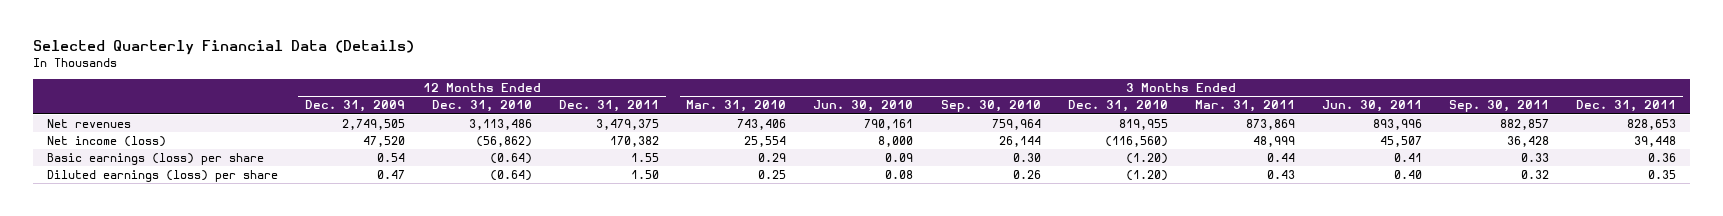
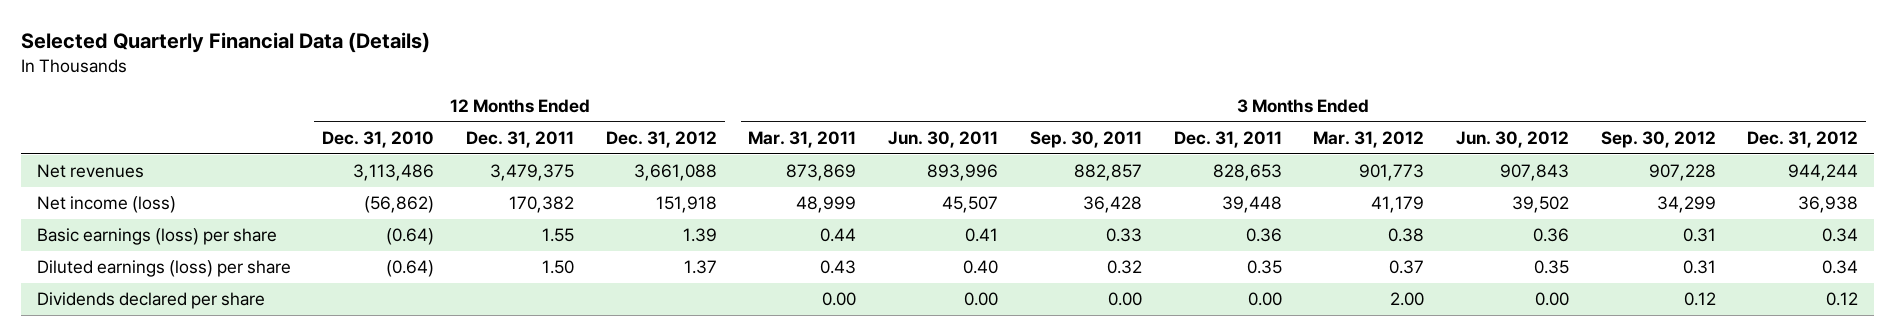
- | 12 Months Ended Dec. 31, 2009 | 12 Months Ended Dec. 31, 2010 | 12 Months Ended Dec. 31, 2011 | 3 Months Ended Mar. 31, 2010 | 3 Months Ended Jun. 30, 2010 | 3 Months Ended Sep. 30, 2010 | 3 Months Ended Dec. 31, 2010 | 3 Months Ended Mar. 31, 2011 | 3 Months Ended Jun. 30, 2011 | 3 Months Ended Sep. 30, 2011 | 3 Months Ended Dec. 31, 2011
+ | 12 Months Ended Dec. 31, 2010 | 12 Months Ended Dec. 31, 2011 | 12 Months Ended Dec. 31, 2012 | 3 Months Ended Mar. 31, 2011 | 3 Months Ended Jun. 30, 2011 | 3 Months Ended Sep. 30, 2011 | 3 Months Ended Dec. 31, 2011 | 3 Months Ended Mar. 31, 2012 | 3 Months Ended Jun. 30, 2012 | 3 Months Ended Sep. 30, 2012 | 3 Months Ended Dec. 31, 2012
+ Dividends declared per share | | | | 0.00 | 0.00 | 0.00 | 0.00 | 2.00 | 0.00 | 0.12 | 0.12

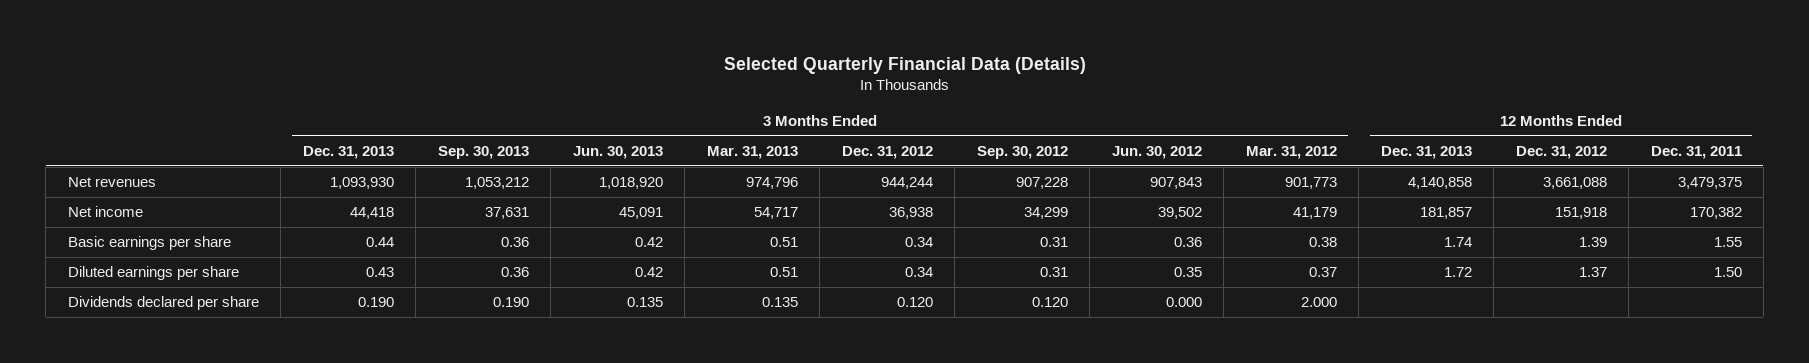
- | 12 Months Ended Dec. 31, 2010 | 12 Months Ended Dec. 31, 2011 | 12 Months Ended Dec. 31, 2012 | 3 Months Ended Mar. 31, 2011 | 3 Months Ended Jun. 30, 2011 | 3 Months Ended Sep. 30, 2011 | 3 Months Ended Dec. 31, 2011 | 3 Months Ended Mar. 31, 2012 | 3 Months Ended Jun. 30, 2012 | 3 Months Ended Sep. 30, 2012 | 3 Months Ended Dec. 31, 2012
+ | 3 Months Ended Dec. 31, 2013 | 3 Months Ended Sep. 30, 2013 | 3 Months Ended Jun. 30, 2013 | 3 Months Ended Mar. 31, 2013 | 3 Months Ended Dec. 31, 2012 | 3 Months Ended Sep. 30, 2012 | 3 Months Ended Jun. 30, 2012 | 3 Months Ended Mar. 31, 2012 | 12 Months Ended Dec. 31, 2013 | 12 Months Ended Dec. 31, 2012 | 12 Months Ended Dec. 31, 2011
- Net income (loss) | (56,862) | 170,382 | 151,918 | 48,999 | 45,507 | 36,428 | 39,448 | 41,179 | 39,502 | 34,299 | 36,938
- Basic earnings (loss) per share | (0.64) | 1.55 | 1.39 | 0.44 | 0.41 | 0.33 | 0.36 | 0.38 | 0.36 | 0.31 | 0.34
- Diluted earnings (loss) per share | (0.64) | 1.50 | 1.37 | 0.43 | 0.40 | 0.32 | 0.35 | 0.37 | 0.35 | 0.31 | 0.34
- Dividends declared per share | | | | 0.00 | 0.00 | 0.00 | 0.00 | 2.00 | 0.00 | 0.12 | 0.12
+ Net income | 44,418 | 37,631 | 45,091 | 54,717 | 36,938 | 34,299 | 39,502 | 41,179 | 181,857 | 151,918 | 170,382
+ Basic earnings per share | 0.44 | 0.36 | 0.42 | 0.51 | 0.34 | 0.31 | 0.36 | 0.38 | 1.74 | 1.39 | 1.55
+ Diluted earnings per share | 0.43 | 0.36 | 0.42 | 0.51 | 0.34 | 0.31 | 0.35 | 0.37 | 1.72 | 1.37 | 1.50
+ Dividends declared per share | 0.190 | 0.190 | 0.135 | 0.135 | 0.120 | 0.120 | 0.000 | 2.000 | | |

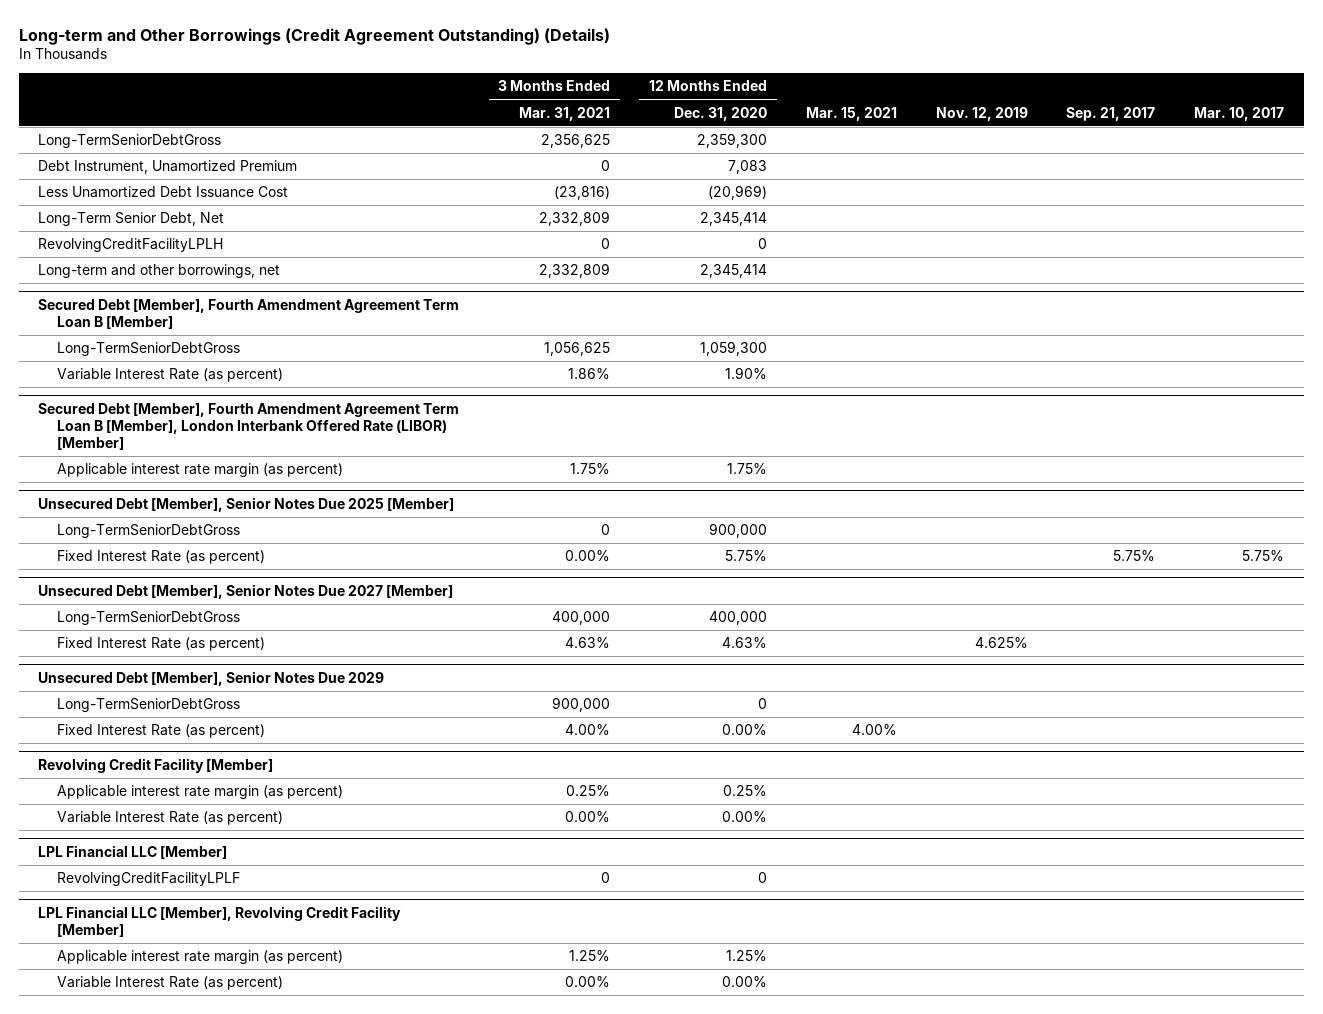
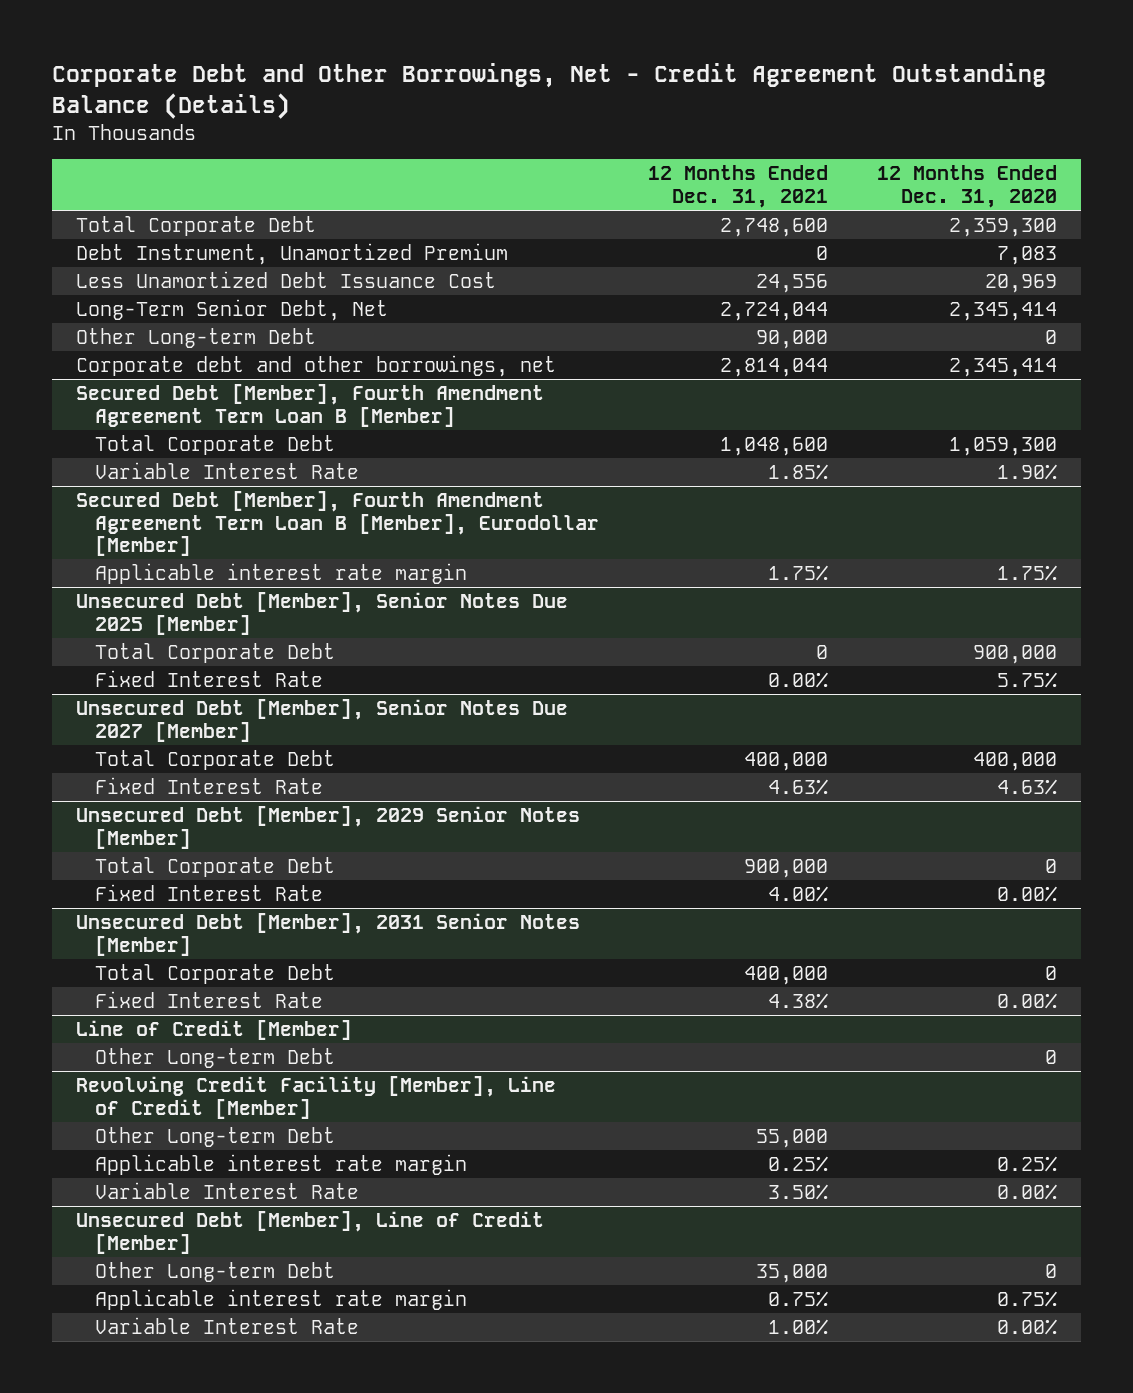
- Long-term and Other Borrowings (Credit Agreement Outstanding) (Details)
+ Corporate Debt and Other Borrowings, Net - Credit Agreement Outstanding Balance (Details)
- | 3 Months Ended Mar. 31, 2021 | 12 Months Ended Dec. 31, 2020 | Mar. 15, 2021 | Nov. 12, 2019 | Sep. 21, 2017 | Mar. 10, 2017
+ | 12 Months Ended Dec. 31, 2021 | 12 Months Ended Dec. 31, 2020
- Long-TermSeniorDebtGross | 2,356,625 | 2,359,300 | | | |
+ Total Corporate Debt | 2,748,600 | 2,359,300
- Less Unamortized Debt Issuance Cost | (23,816) | (20,969) | | | |
+ Less Unamortized Debt Issuance Cost | 24,556 | 20,969
- RevolvingCreditFacilityLPLH | 0 | 0 | | | |
- Long-term and other borrowings, net | 2,332,809 | 2,345,414 | | | |
+ Other Long-term Debt | 90,000 | 0
+ Corporate debt and other borrowings, net | 2,814,044 | 2,345,414
@ Secured Debt [Member], Fourth Amendment Agreement Term Loan B [Member]
- Long-TermSeniorDebtGross | 1,056,625 | 1,059,300 | | | |
- Variable Interest Rate (as percent) | 1.86% | 1.90% | | | |
- Secured Debt [Member], Fourth Amendment Agreement Term Loan B [Member], London Interbank Offered Rate (LIBOR) [Member]
- Applicable interest rate margin (as percent) | 1.75% | 1.75% | | | |
@ Secured Debt [Member], Fourth Amendment Agreement Term Loan B [Member]
+ Total Corporate Debt | 1,048,600 | 1,059,300
+ Variable Interest Rate | 1.85% | 1.90%
+ Secured Debt [Member], Fourth Amendment Agreement Term Loan B [Member], Eurodollar [Member]
+ Applicable interest rate margin | 1.75% | 1.75%
@ Unsecured Debt [Member], Senior Notes Due 2025 [Member]
- Long-TermSeniorDebtGross | 0 | 900,000 | | | |
- Fixed Interest Rate (as percent) | 0.00% | 5.75% | | | 5.75% | 5.75%
+ Total Corporate Debt | 0 | 900,000
+ Fixed Interest Rate | 0.00% | 5.75%
@ Unsecured Debt [Member], Senior Notes Due 2027 [Member]
- Long-TermSeniorDebtGross | 400,000 | 400,000 | | | |
- Fixed Interest Rate (as percent) | 4.63% | 4.63% | | 4.625% | |
- Unsecured Debt [Member], Senior Notes Due 2029
- Long-TermSeniorDebtGross | 900,000 | 0 | | | |
- Fixed Interest Rate (as percent) | 4.00% | 0.00% | 4.00% | | |
- Revolving Credit Facility [Member]
- Applicable interest rate margin (as percent) | 0.25% | 0.25% | | | |
- Variable Interest Rate (as percent) | 0.00% | 0.00% | | | |
- LPL Financial LLC [Member]
- RevolvingCreditFacilityLPLF | 0 | 0 | | | |
- LPL Financial LLC [Member], Revolving Credit Facility [Member]
- Applicable interest rate margin (as percent) | 1.25% | 1.25% | | | |
- Variable Interest Rate (as percent) | 0.00% | 0.00% | | | |
@ Unsecured Debt [Member], Senior Notes Due 2027 [Member]
+ Total Corporate Debt | 400,000 | 400,000
+ Fixed Interest Rate | 4.63% | 4.63%
+ Unsecured Debt [Member], 2029 Senior Notes [Member]
+ Total Corporate Debt | 900,000 | 0
+ Fixed Interest Rate | 4.00% | 0.00%
+ Unsecured Debt [Member], 2031 Senior Notes [Member]
+ Total Corporate Debt | 400,000 | 0
+ Fixed Interest Rate | 4.38% | 0.00%
+ Line of Credit [Member]
+ Other Long-term Debt | | 0
+ Revolving Credit Facility [Member], Line of Credit [Member]
+ Other Long-term Debt | 55,000 |
+ Applicable interest rate margin | 0.25% | 0.25%
+ Variable Interest Rate | 3.50% | 0.00%
+ Unsecured Debt [Member], Line of Credit [Member]
+ Other Long-term Debt | 35,000 | 0
+ Applicable interest rate margin | 0.75% | 0.75%
+ Variable Interest Rate | 1.00% | 0.00%

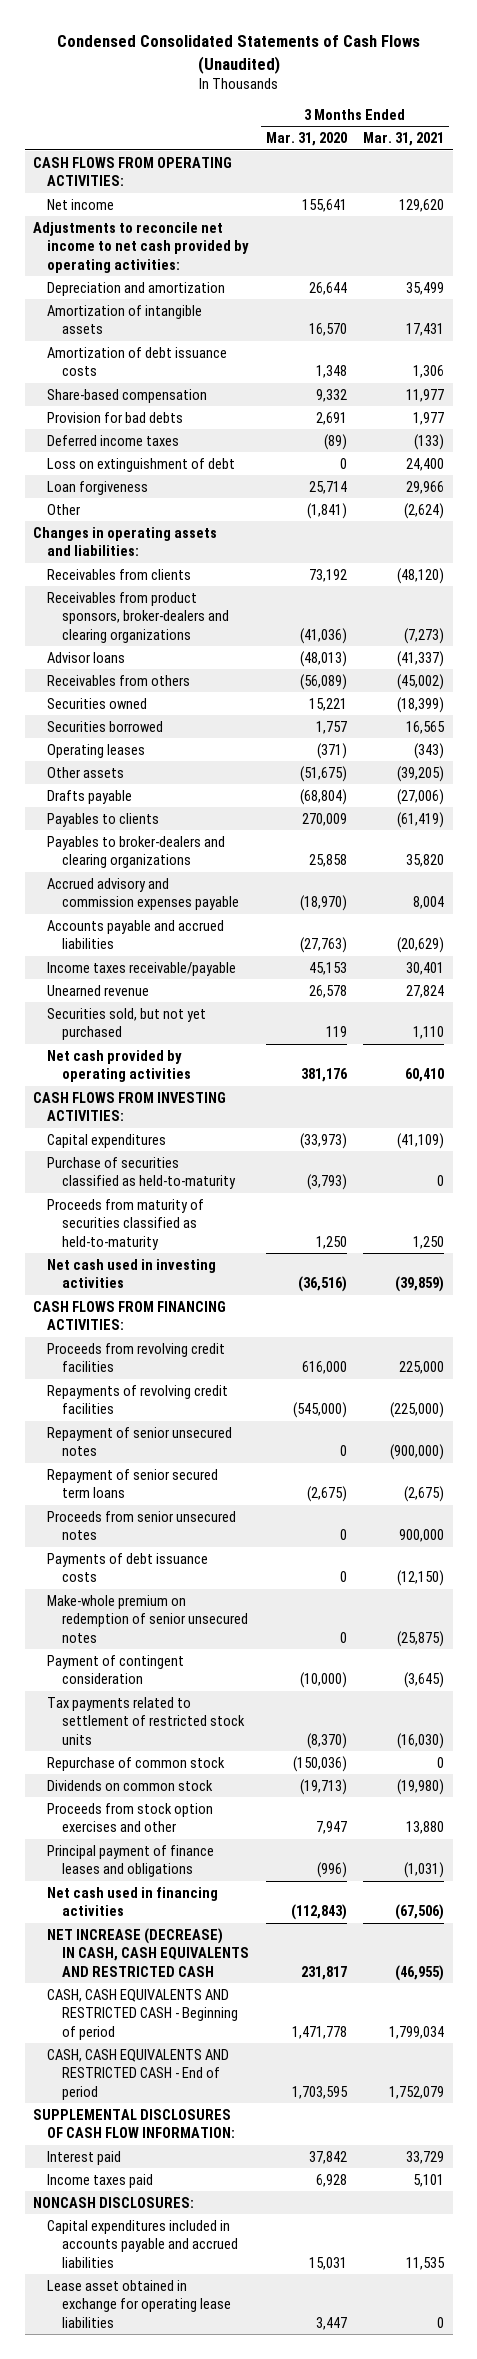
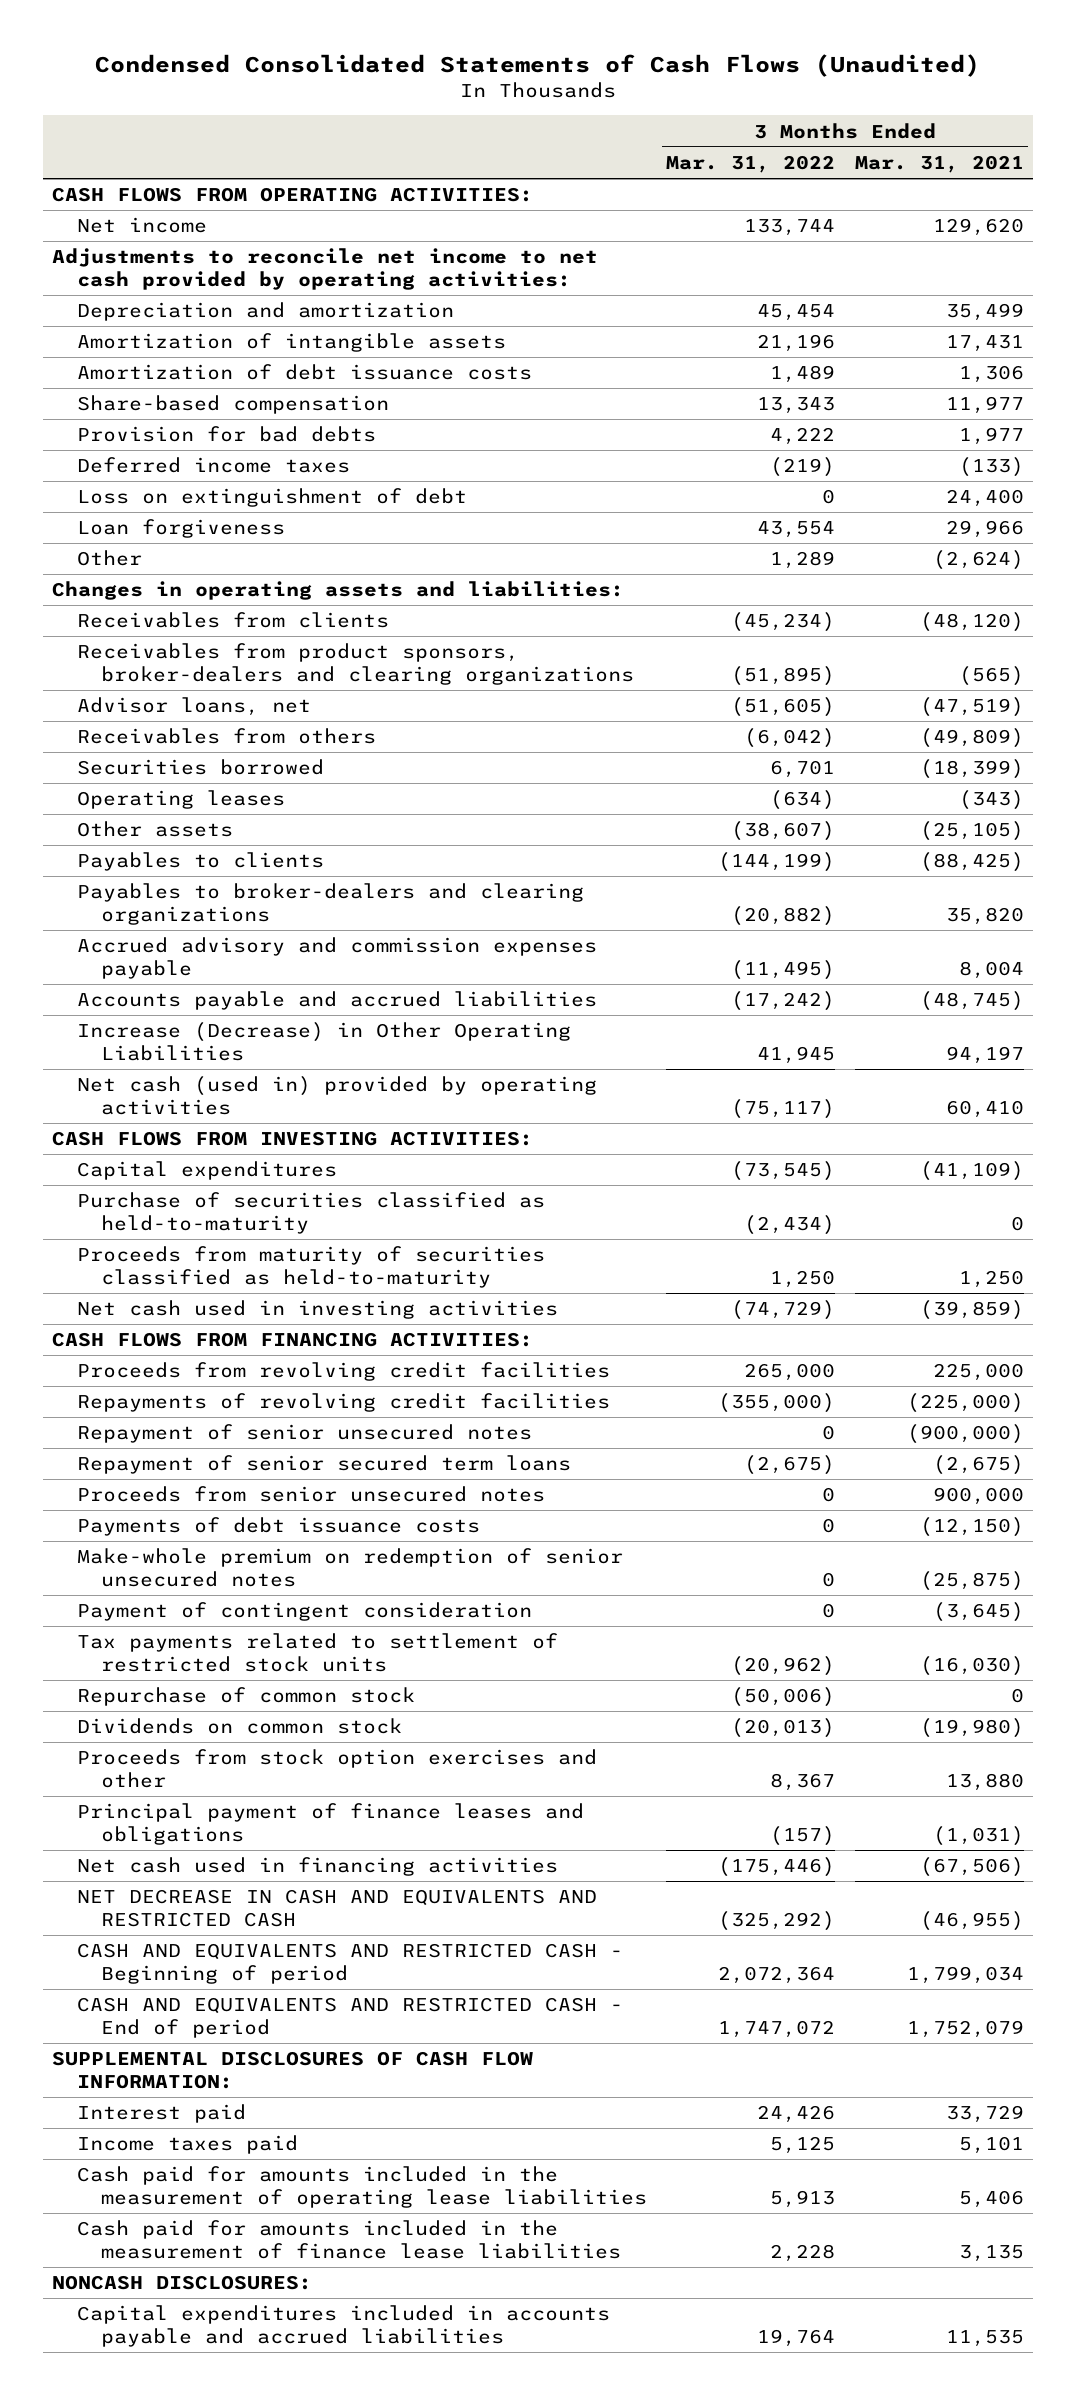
- | 3 Months Ended Mar. 31, 2020 | 3 Months Ended Mar. 31, 2021
+ | 3 Months Ended Mar. 31, 2022 | 3 Months Ended Mar. 31, 2021
- Receivables from product sponsors, broker-dealers and clearing organizations | (41,036) | (7,273)
- Advisor loans | (48,013) | (41,337)
- Receivables from others | (56,089) | (45,002)
- Securities owned | 15,221 | (18,399)
- Securities borrowed | 1,757 | 16,565
+ Receivables from product sponsors, broker-dealers and clearing organizations | (51,895) | (565)
+ Advisor loans, net | (51,605) | (47,519)
+ Receivables from others | (6,042) | (49,809)
+ Securities borrowed | 6,701 | (18,399)
- Other assets | (51,675) | (39,205)
- Drafts payable | (68,804) | (27,006)
- Payables to clients | 270,009 | (61,419)
+ Other assets | (38,607) | (25,105)
+ Payables to clients | (144,199) | (88,425)
- Accounts payable and accrued liabilities | (27,763) | (20,629)
- Income taxes receivable/payable | 45,153 | 30,401
- Unearned revenue | 26,578 | 27,824
- Securities sold, but not yet purchased | 119 | 1,110
- Net cash provided by operating activities | 381,176 | 60,410
+ Accounts payable and accrued liabilities | (17,242) | (48,745)
+ Increase (Decrease) in Other Operating Liabilities | 41,945 | 94,197
+ Net cash (used in) provided by operating activities | (75,117) | 60,410
- NET INCREASE (DECREASE) IN CASH, CASH EQUIVALENTS AND RESTRICTED CASH | 231,817 | (46,955)
- CASH, CASH EQUIVALENTS AND RESTRICTED CASH - Beginning of period | 1,471,778 | 1,799,034
- CASH, CASH EQUIVALENTS AND RESTRICTED CASH - End of period | 1,703,595 | 1,752,079
+ NET DECREASE IN CASH AND EQUIVALENTS AND RESTRICTED CASH | (325,292) | (46,955)
+ CASH AND EQUIVALENTS AND RESTRICTED CASH - Beginning of period | 2,072,364 | 1,799,034
+ CASH AND EQUIVALENTS AND RESTRICTED CASH - End of period | 1,747,072 | 1,752,079
+ Cash paid for amounts included in the measurement of operating lease liabilities | 5,913 | 5,406
+ Cash paid for amounts included in the measurement of finance lease liabilities | 2,228 | 3,135
- Lease asset obtained in exchange for operating lease liabilities | 3,447 | 0

